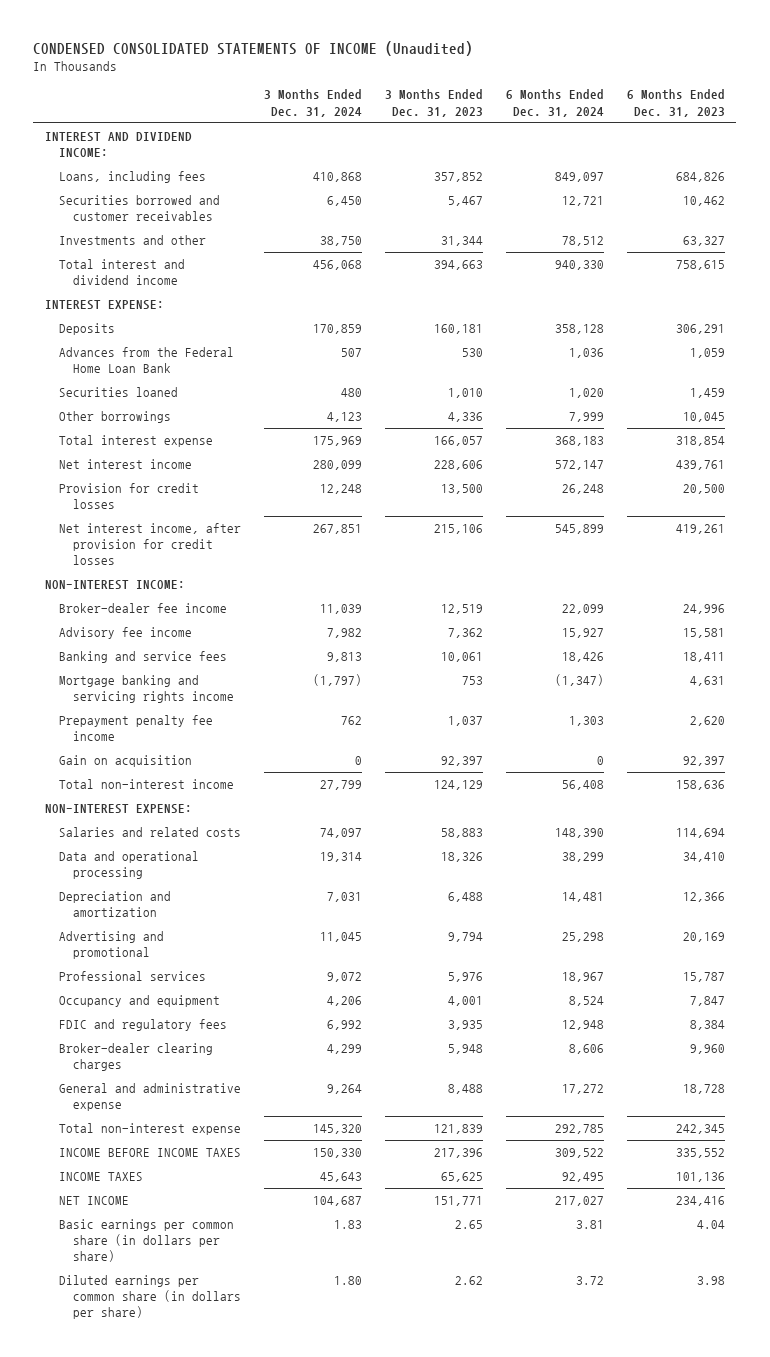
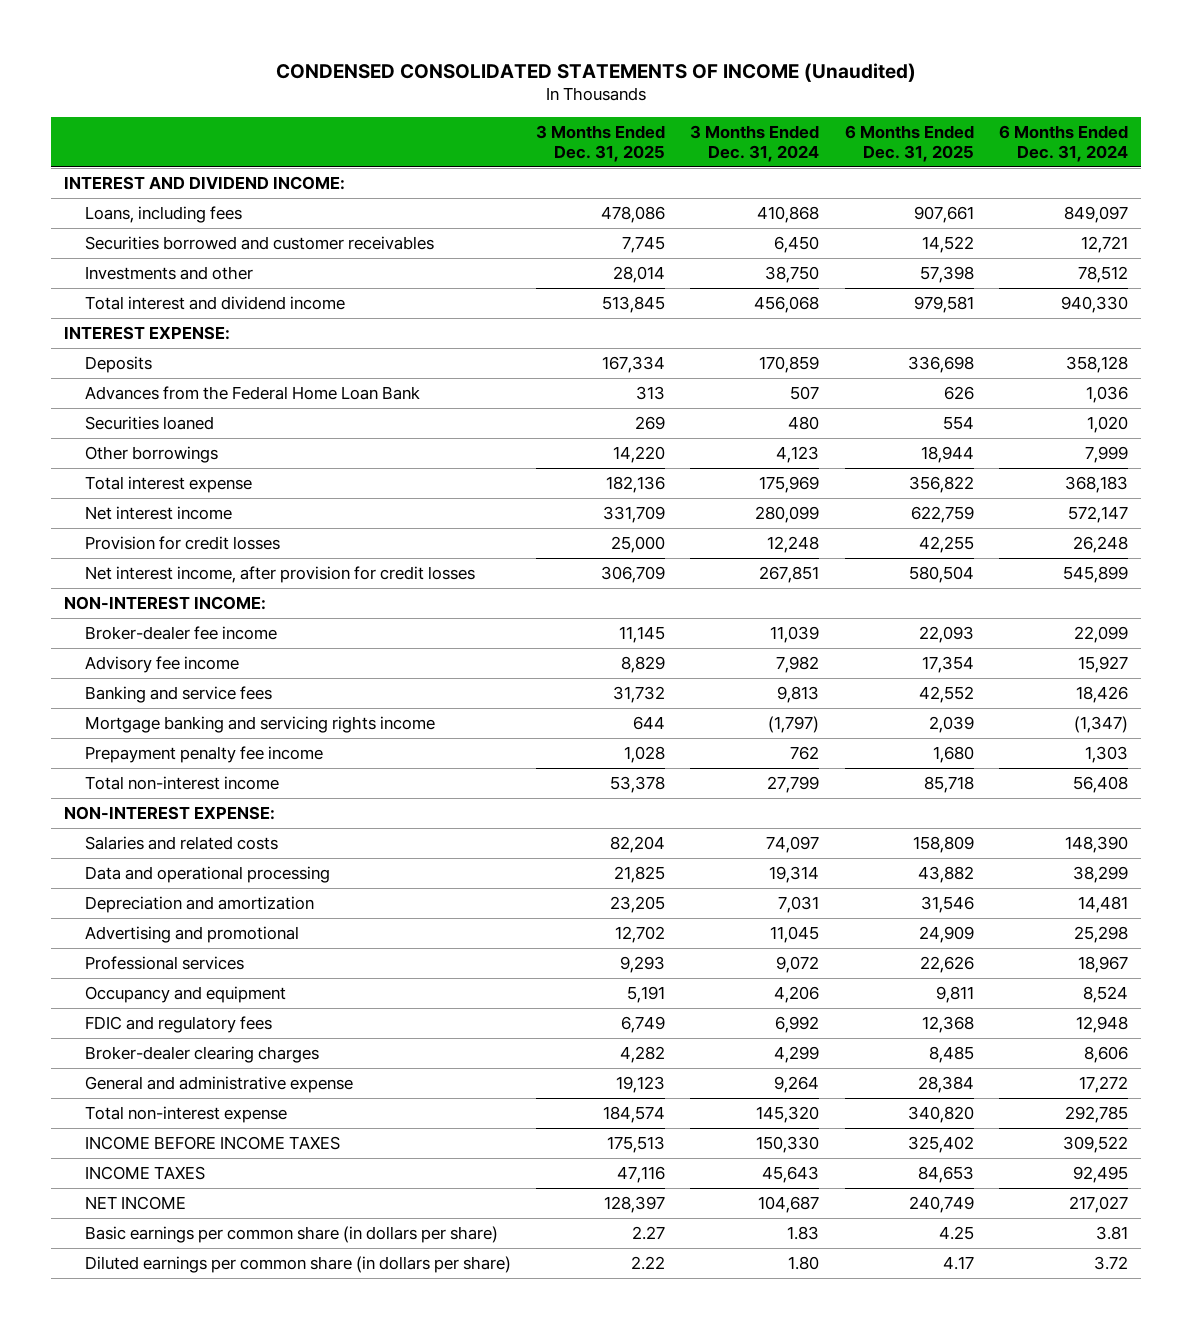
- | 3 Months Ended Dec. 31, 2024 | 3 Months Ended Dec. 31, 2023 | 6 Months Ended Dec. 31, 2024 | 6 Months Ended Dec. 31, 2023
+ | 3 Months Ended Dec. 31, 2025 | 3 Months Ended Dec. 31, 2024 | 6 Months Ended Dec. 31, 2025 | 6 Months Ended Dec. 31, 2024
- Gain on acquisition | 0 | 92,397 | 0 | 92,397

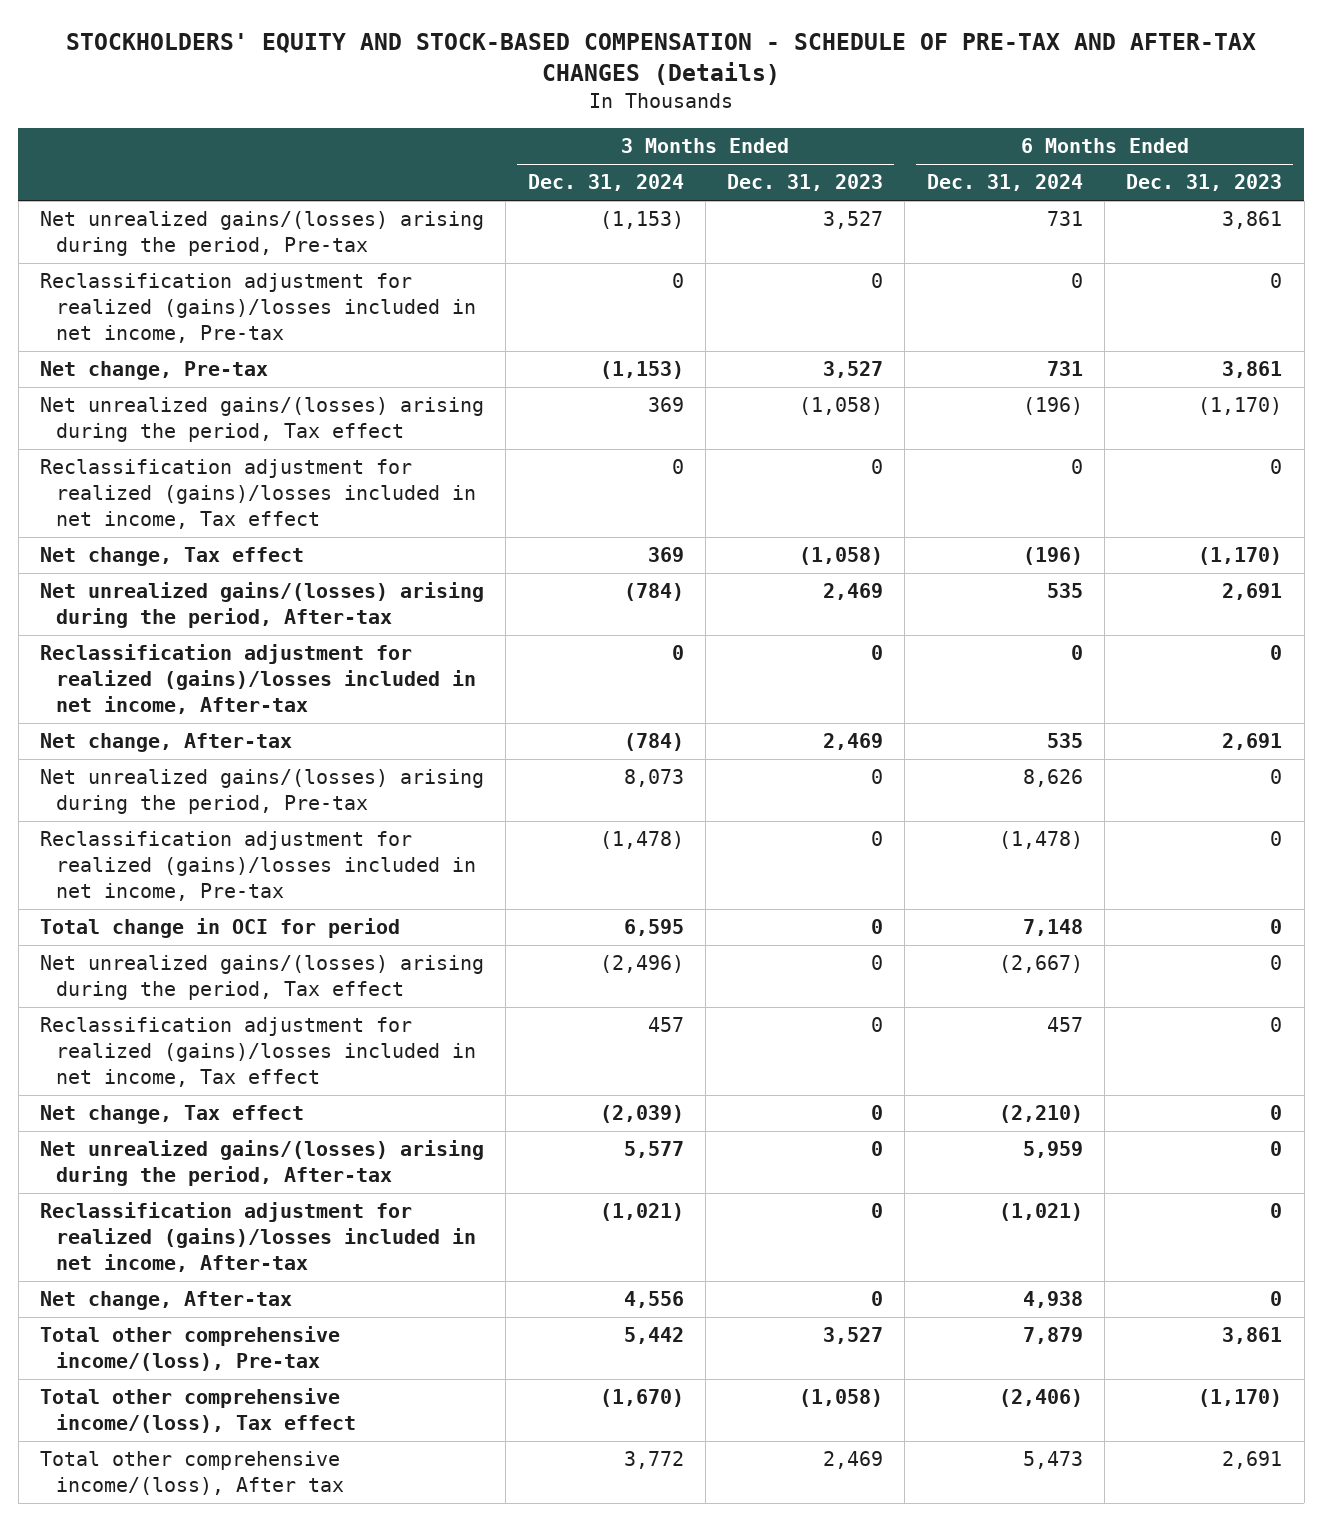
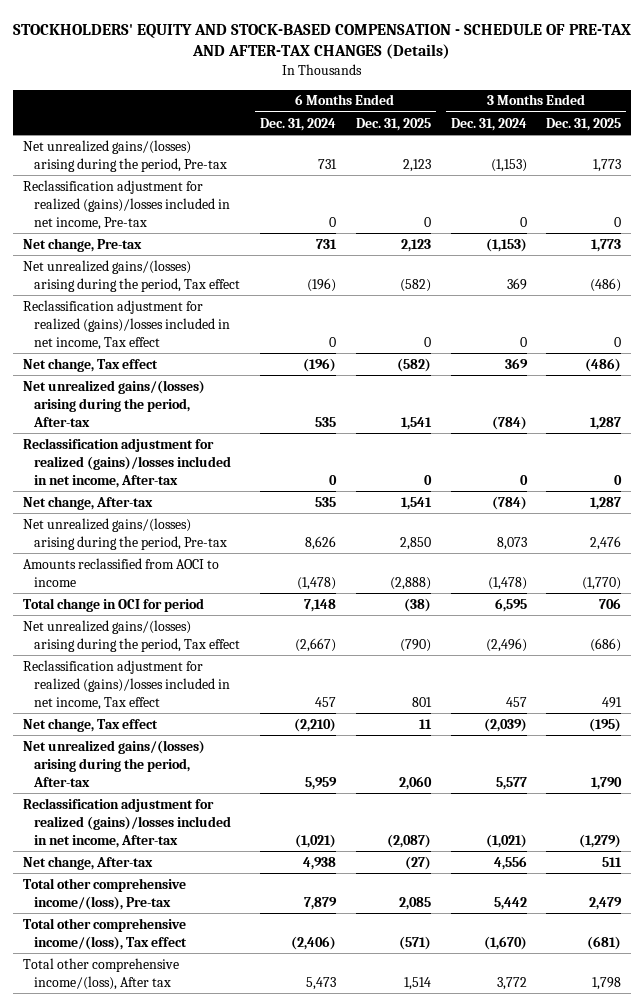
- | 3 Months Ended Dec. 31, 2024 | 3 Months Ended Dec. 31, 2023 | 6 Months Ended Dec. 31, 2024 | 6 Months Ended Dec. 31, 2023
+ | 6 Months Ended Dec. 31, 2024 | 6 Months Ended Dec. 31, 2025 | 3 Months Ended Dec. 31, 2024 | 3 Months Ended Dec. 31, 2025
- Reclassification adjustment for realized (gains)/losses included in net income, Pre-tax | (1,478) | 0 | (1,478) | 0
+ Amounts reclassified from AOCI to income | (1,478) | (2,888) | (1,478) | (1,770)

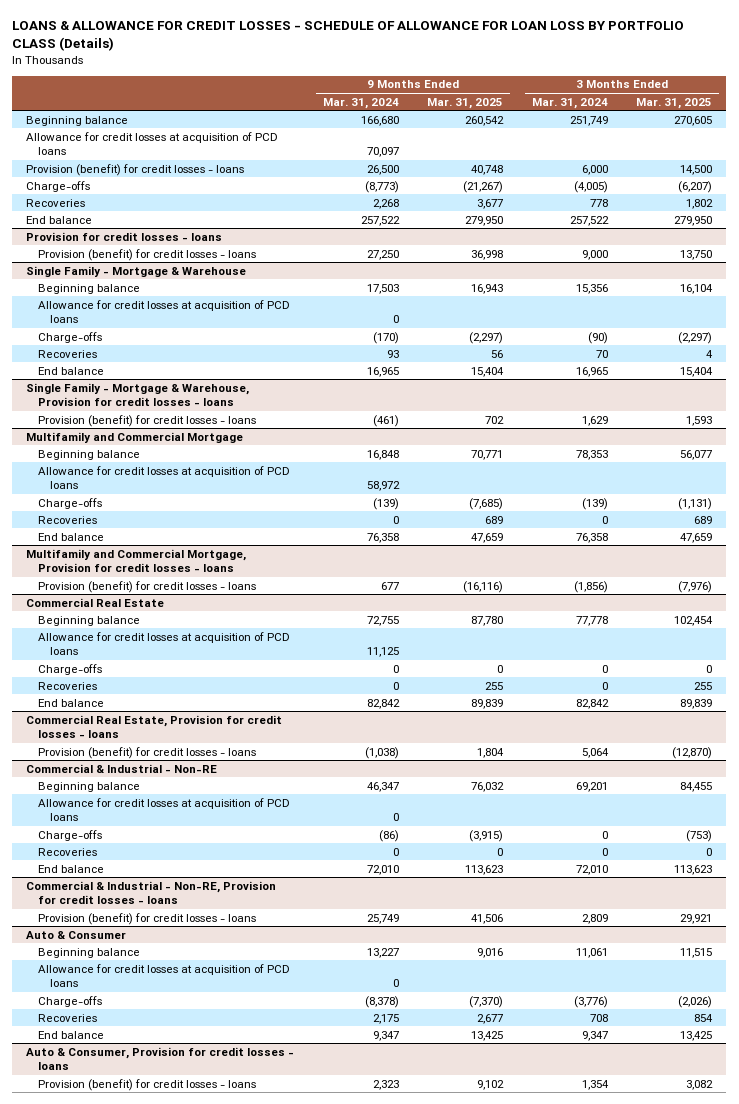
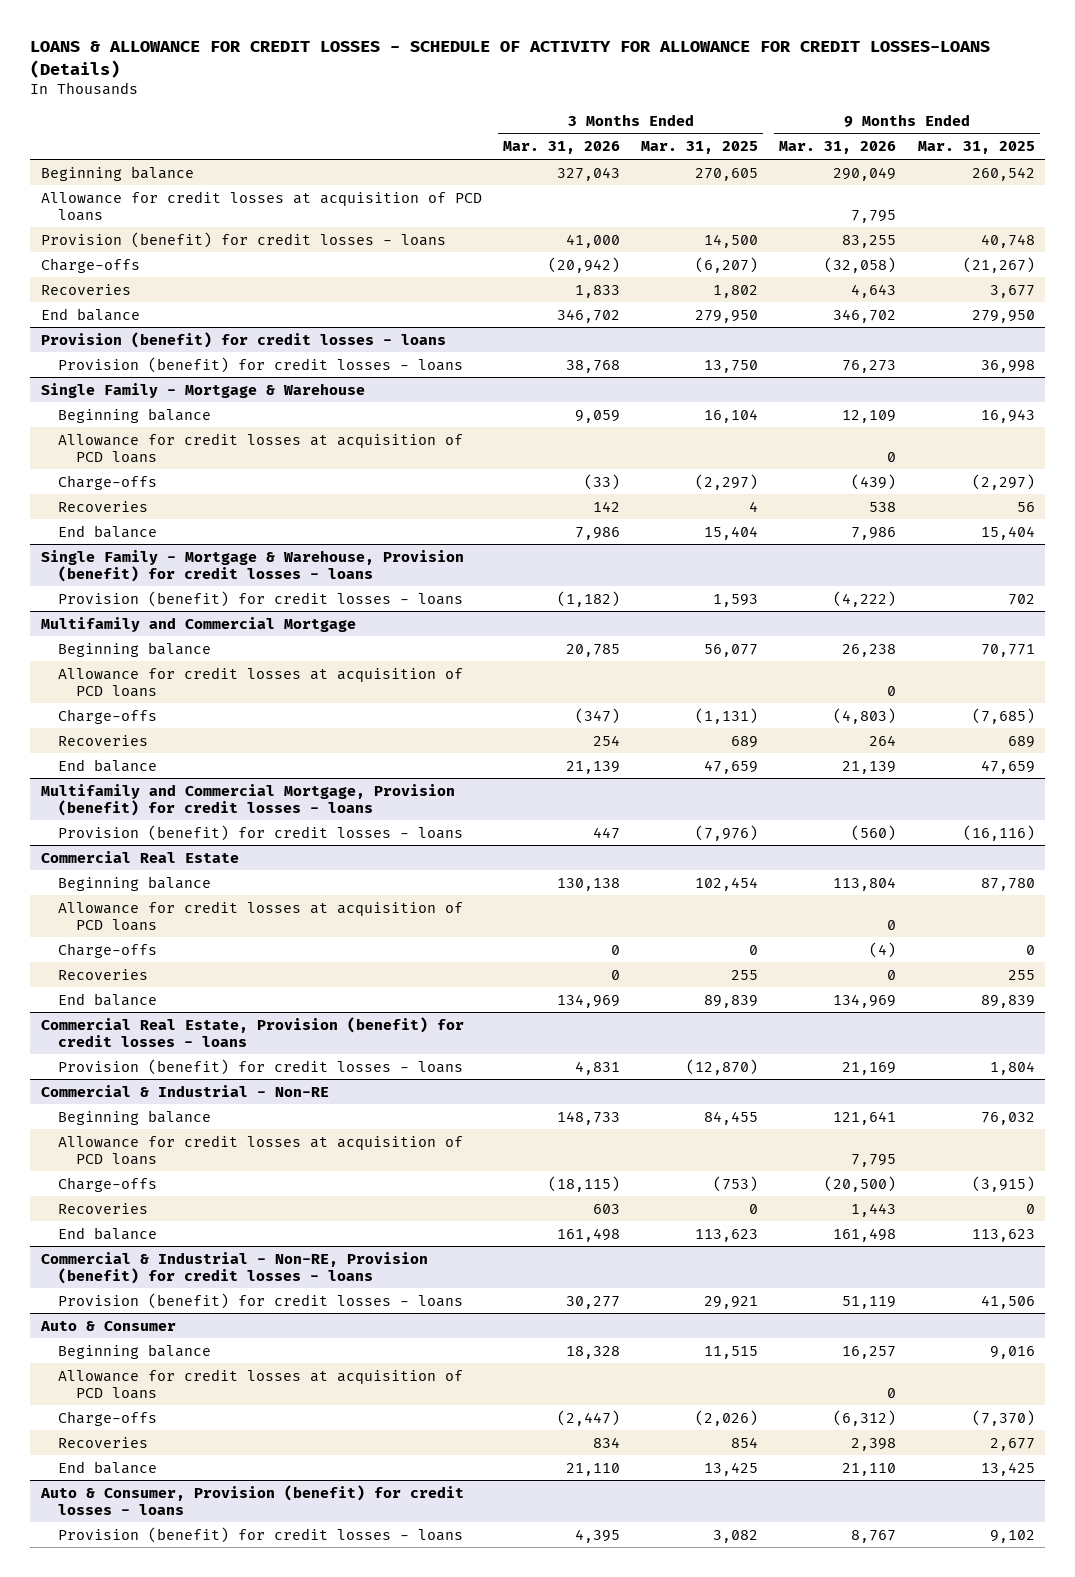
- LOANS & ALLOWANCE FOR CREDIT LOSSES - SCHEDULE OF ALLOWANCE FOR LOAN LOSS BY PORTFOLIO CLASS (Details)
+ LOANS & ALLOWANCE FOR CREDIT LOSSES - SCHEDULE OF ACTIVITY FOR ALLOWANCE FOR CREDIT LOSSES-LOANS (Details)
- | 9 Months Ended Mar. 31, 2024 | 9 Months Ended Mar. 31, 2025 | 3 Months Ended Mar. 31, 2024 | 3 Months Ended Mar. 31, 2025
+ | 3 Months Ended Mar. 31, 2026 | 3 Months Ended Mar. 31, 2025 | 9 Months Ended Mar. 31, 2026 | 9 Months Ended Mar. 31, 2025
- Provision for credit losses - loans
+ Provision (benefit) for credit losses - loans
- Single Family - Mortgage & Warehouse, Provision for credit losses - loans
+ Single Family - Mortgage & Warehouse, Provision (benefit) for credit losses - loans
- Multifamily and Commercial Mortgage, Provision for credit losses - loans
+ Multifamily and Commercial Mortgage, Provision (benefit) for credit losses - loans
- Commercial Real Estate, Provision for credit losses - loans
+ Commercial Real Estate, Provision (benefit) for credit losses - loans
- Commercial & Industrial - Non-RE, Provision for credit losses - loans
+ Commercial & Industrial - Non-RE, Provision (benefit) for credit losses - loans
- Auto & Consumer, Provision for credit losses - loans
+ Auto & Consumer, Provision (benefit) for credit losses - loans

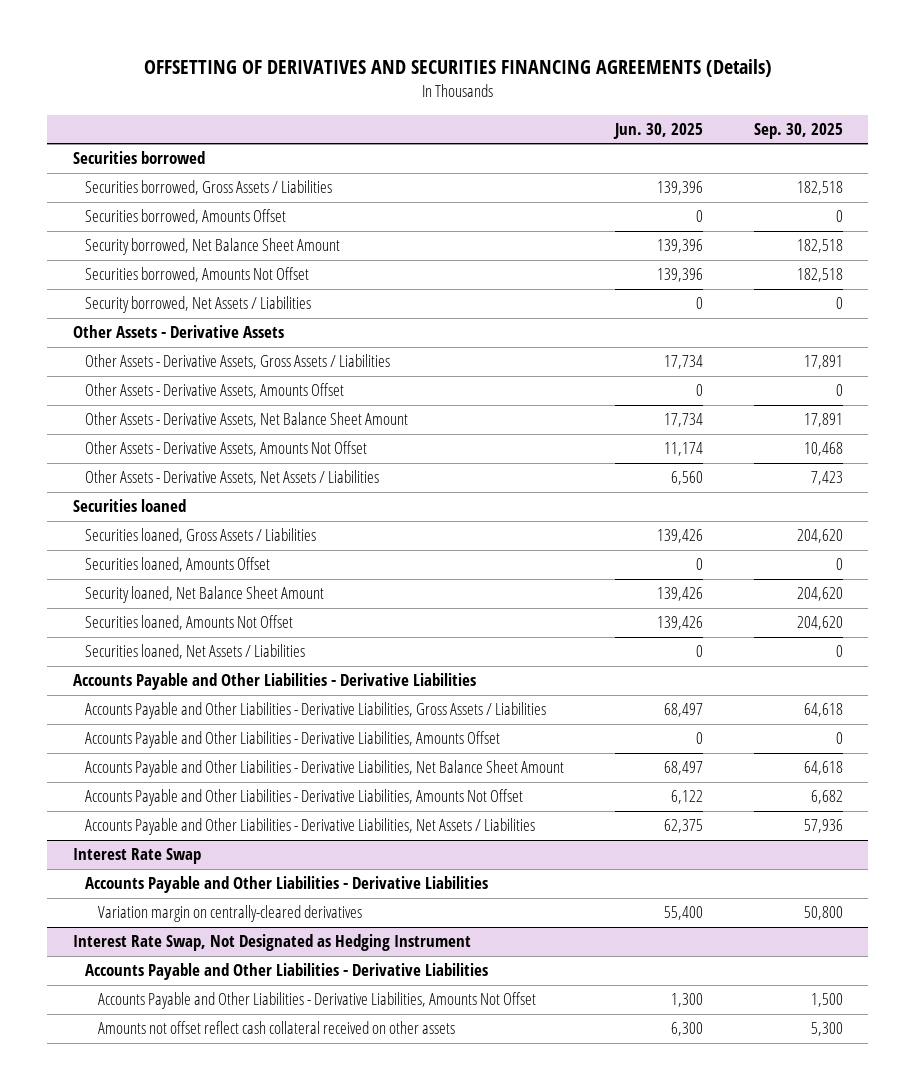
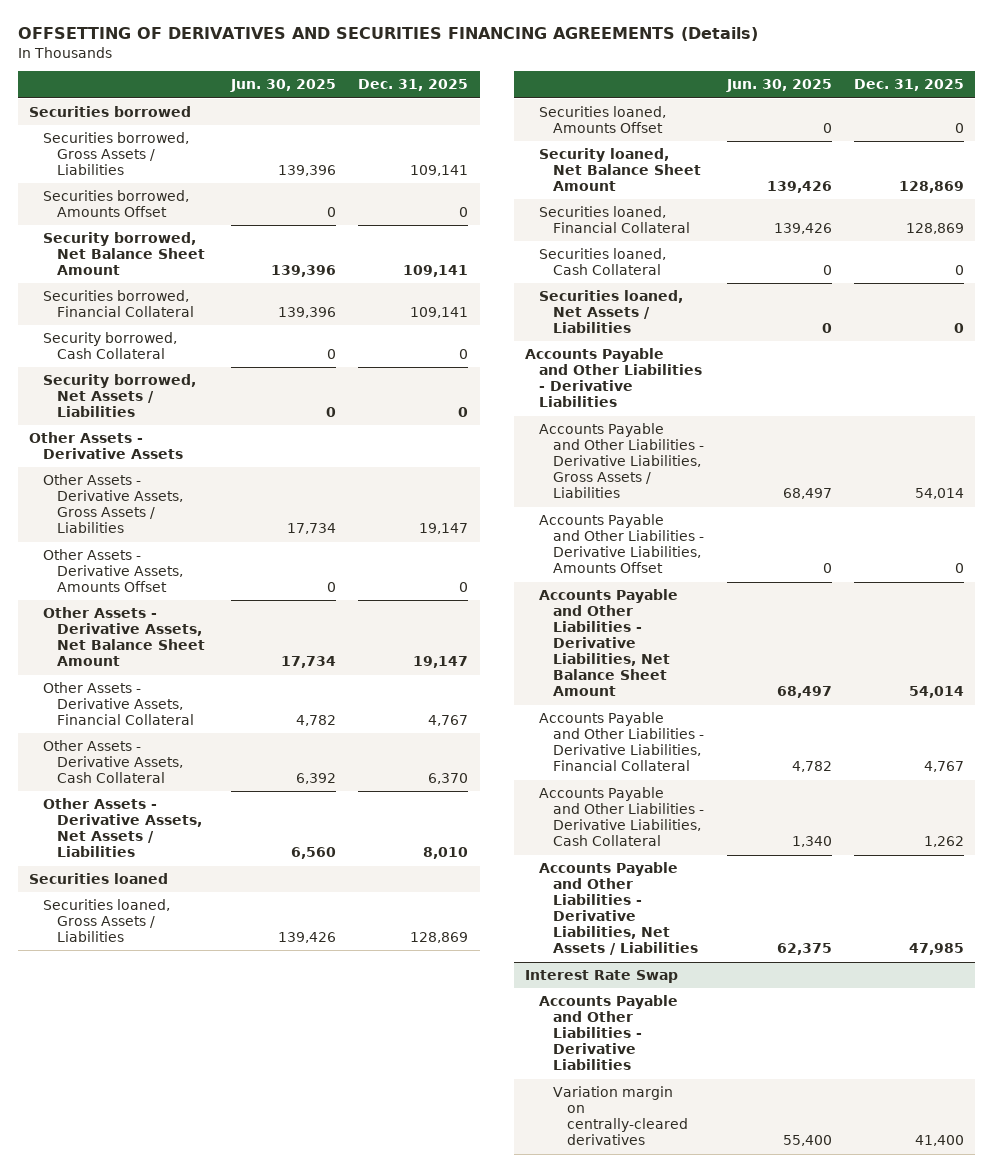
- | Jun. 30, 2025 | Sep. 30, 2025
+ | Jun. 30, 2025 | Dec. 31, 2025
- Securities borrowed, Amounts Not Offset | 139,396 | 182,518
+ Securities borrowed, Financial Collateral | 139,396 | 109,141
+ Security borrowed, Cash Collateral | 0 | 0
- Other Assets - Derivative Assets, Amounts Not Offset | 11,174 | 10,468
+ Other Assets - Derivative Assets, Financial Collateral | 4,782 | 4,767
+ Other Assets - Derivative Assets, Cash Collateral | 6,392 | 6,370
- Securities loaned, Amounts Not Offset | 139,426 | 204,620
+ Securities loaned, Financial Collateral | 139,426 | 128,869
+ Securities loaned, Cash Collateral | 0 | 0
- Accounts Payable and Other Liabilities - Derivative Liabilities, Amounts Not Offset | 6,122 | 6,682
+ Accounts Payable and Other Liabilities - Derivative Liabilities, Financial Collateral | 4,782 | 4,767
+ Accounts Payable and Other Liabilities - Derivative Liabilities, Cash Collateral | 1,340 | 1,262
- Interest Rate Swap, Not Designated as Hedging Instrument
- Accounts Payable and Other Liabilities - Derivative Liabilities
- Accounts Payable and Other Liabilities - Derivative Liabilities, Amounts Not Offset | 1,300 | 1,500
- Amounts not offset reflect cash collateral received on other assets | 6,300 | 5,300

